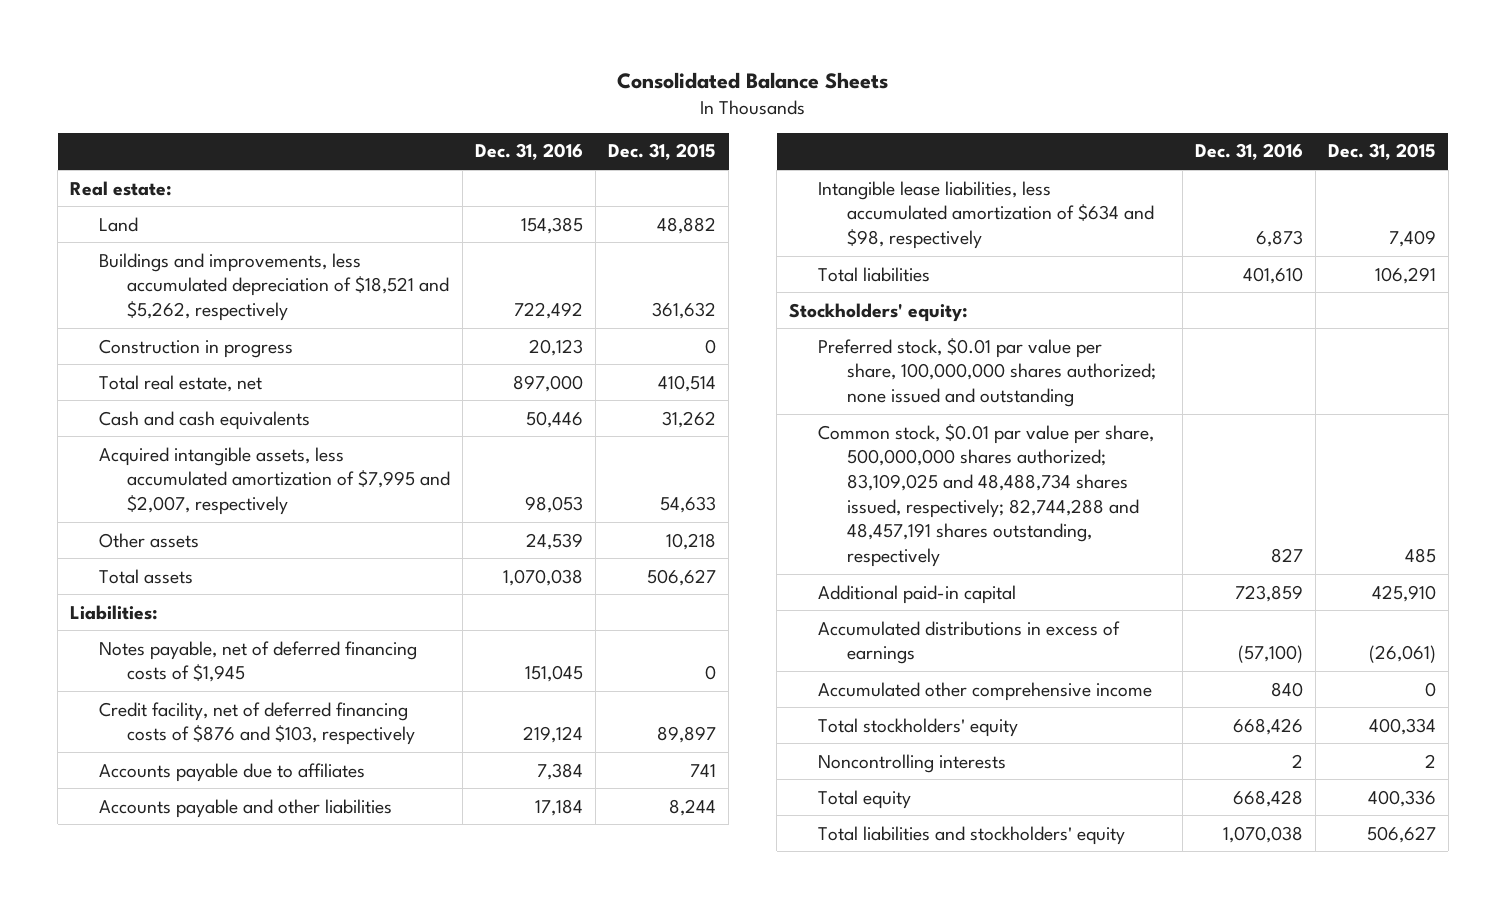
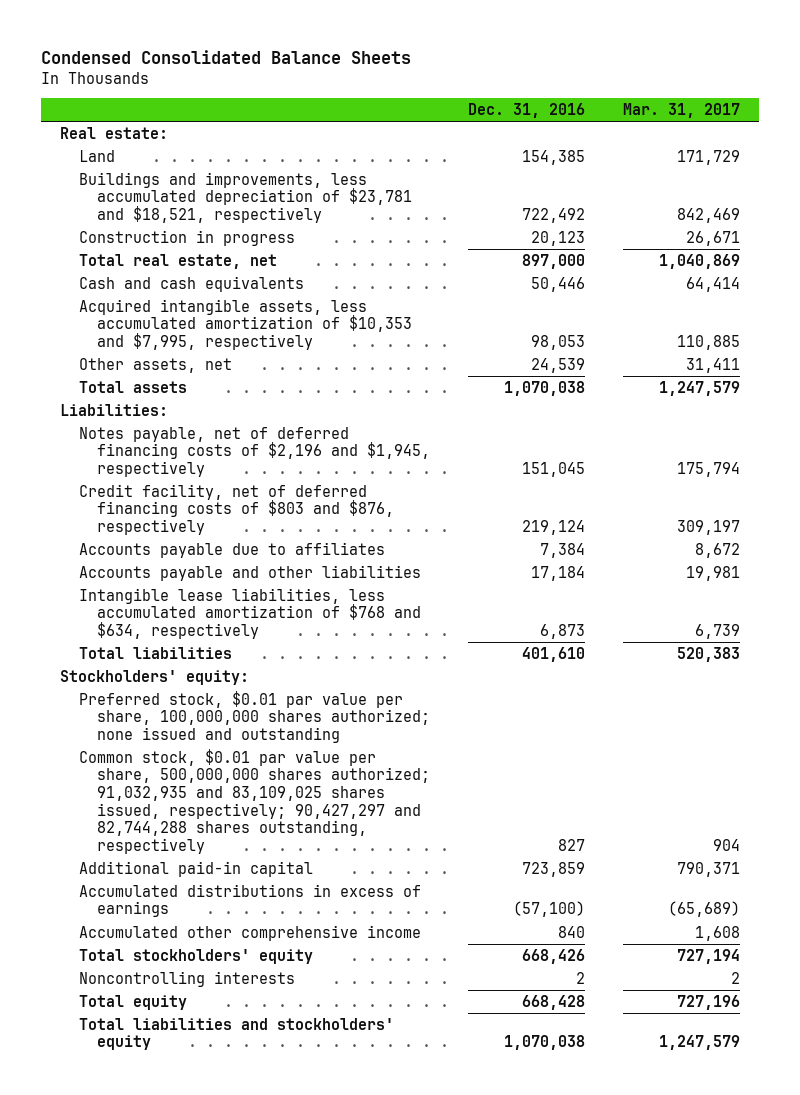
- Consolidated Balance Sheets
+ Condensed Consolidated Balance Sheets
- | Dec. 31, 2016 | Dec. 31, 2015
+ | Dec. 31, 2016 | Mar. 31, 2017
- Buildings and improvements, less accumulated depreciation of $18,521 and $5,262, respectively | 722,492 | 361,632
+ Buildings and improvements, less accumulated depreciation of $23,781 and $18,521, respectively | 722,492 | 842,469
- Acquired intangible assets, less accumulated amortization of $7,995 and $2,007, respectively | 98,053 | 54,633
- Other assets | 24,539 | 10,218
+ Acquired intangible assets, less accumulated amortization of $10,353 and $7,995, respectively | 98,053 | 110,885
+ Other assets, net | 24,539 | 31,411
- Notes payable, net of deferred financing costs of $1,945 | 151,045 | 0
- Credit facility, net of deferred financing costs of $876 and $103, respectively | 219,124 | 89,897
+ Notes payable, net of deferred financing costs of $2,196 and $1,945, respectively | 151,045 | 175,794
+ Credit facility, net of deferred financing costs of $803 and $876, respectively | 219,124 | 309,197
- Intangible lease liabilities, less accumulated amortization of $634 and $98, respectively | 6,873 | 7,409
+ Intangible lease liabilities, less accumulated amortization of $768 and $634, respectively | 6,873 | 6,739
- Common stock, $0.01 par value per share, 500,000,000 shares authorized; 83,109,025 and 48,488,734 shares issued, respectively; 82,744,288 and 48,457,191 shares outstanding, respectively | 827 | 485
+ Common stock, $0.01 par value per share, 500,000,000 shares authorized; 91,032,935 and 83,109,025 shares issued, respectively; 90,427,297 and 82,744,288 shares outstanding, respectively | 827 | 904

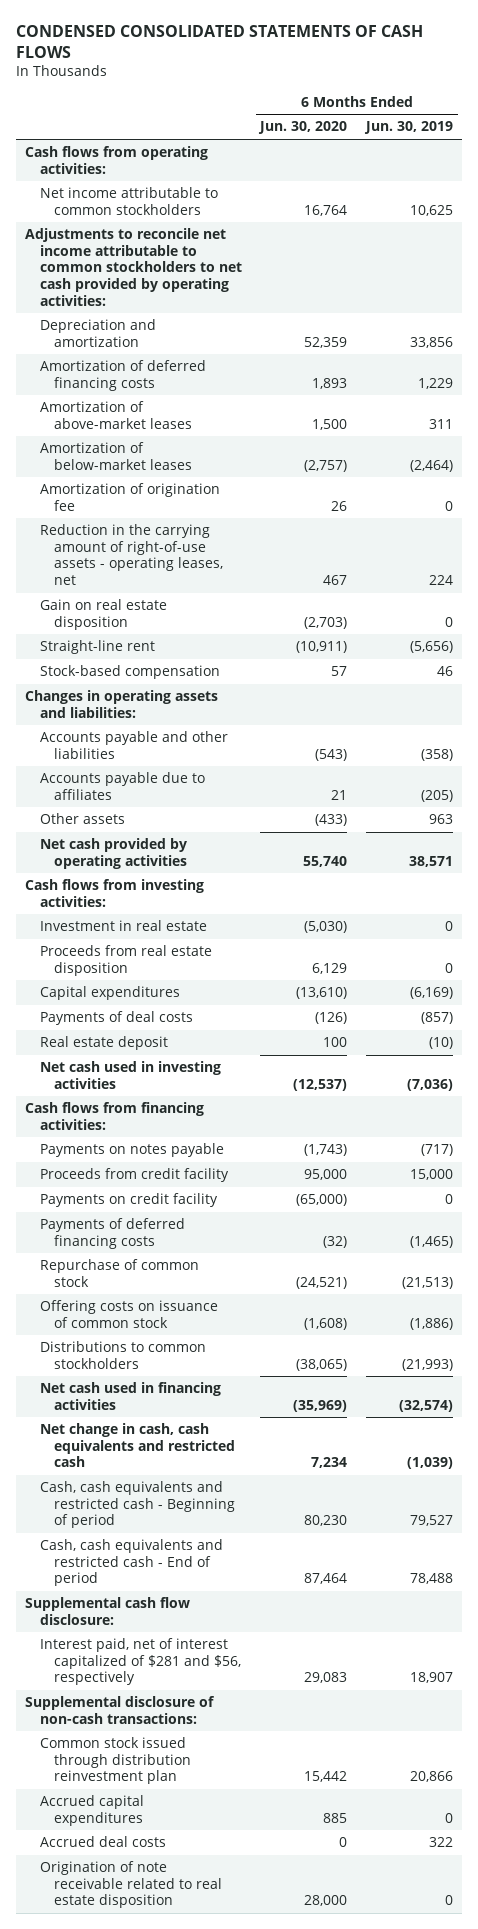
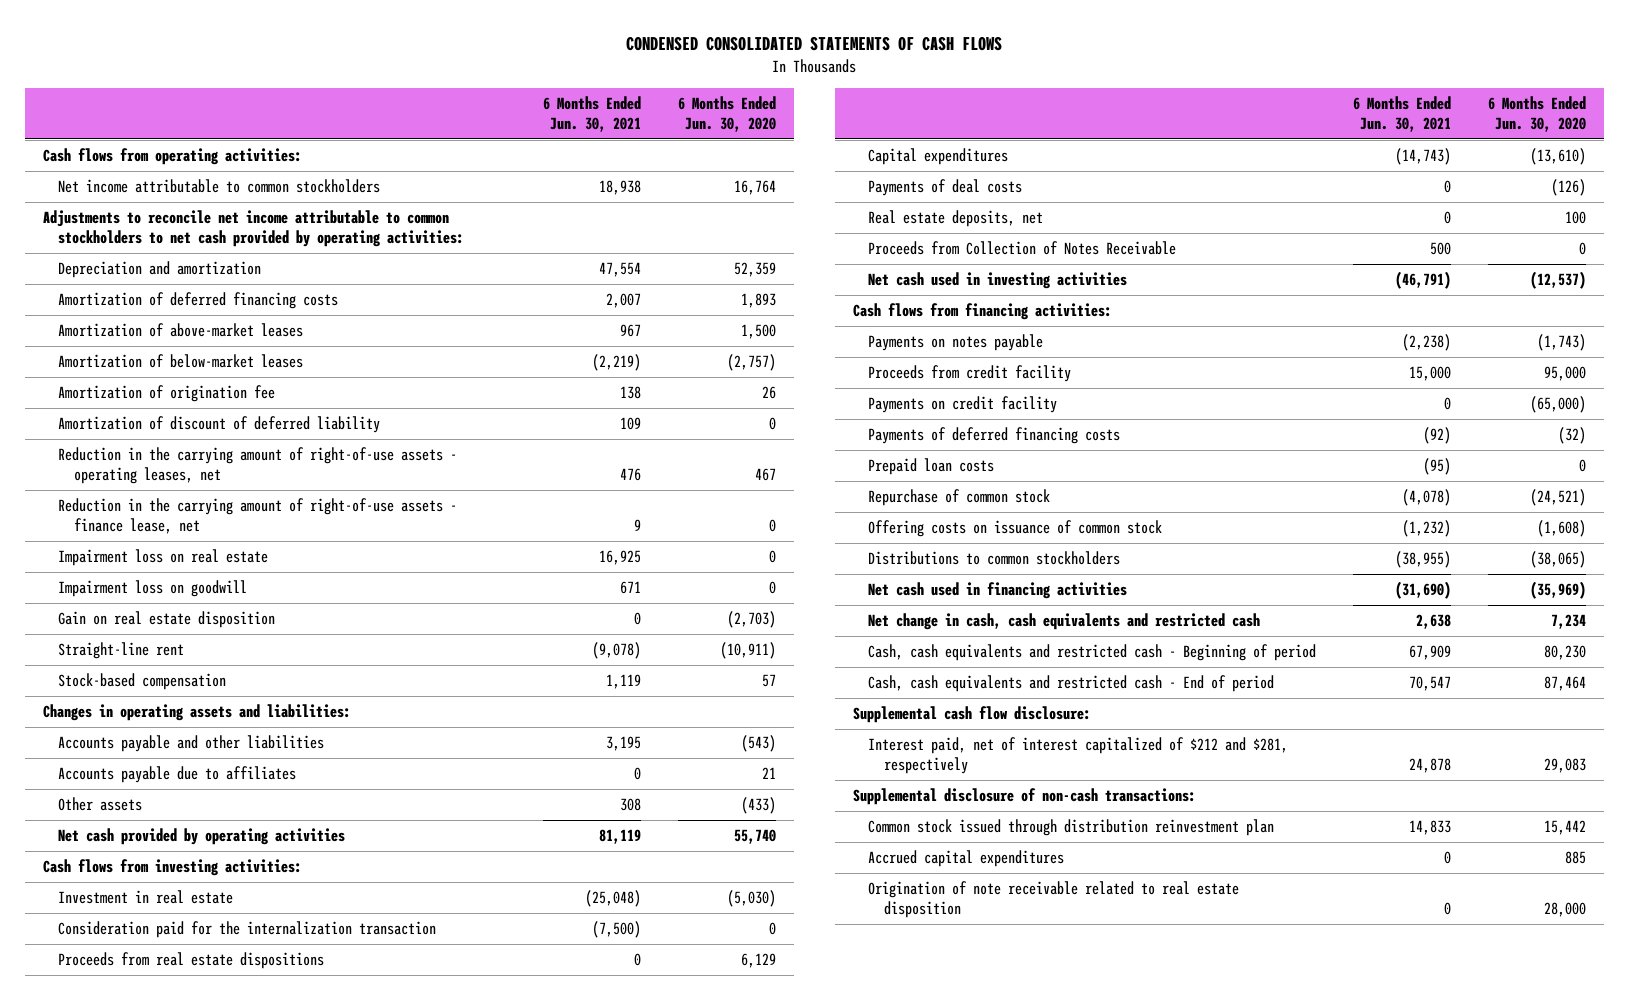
- | 6 Months Ended Jun. 30, 2020 | 6 Months Ended Jun. 30, 2019
+ | 6 Months Ended Jun. 30, 2021 | 6 Months Ended Jun. 30, 2020
+ Amortization of discount of deferred liability | 109 | 0
+ Reduction in the carrying amount of right-of-use assets - finance lease, net | 9 | 0
+ Impairment loss on real estate | 16,925 | 0
+ Impairment loss on goodwill | 671 | 0
- Proceeds from real estate disposition | 6,129 | 0
+ Consideration paid for the internalization transaction | (7,500) | 0
+ Proceeds from real estate dispositions | 0 | 6,129
- Real estate deposit | 100 | (10)
+ Real estate deposits, net | 0 | 100
+ Proceeds from Collection of Notes Receivable | 500 | 0
+ Prepaid loan costs | (95) | 0
- Interest paid, net of interest capitalized of $281 and $56, respectively | 29,083 | 18,907
+ Interest paid, net of interest capitalized of $212 and $281, respectively | 24,878 | 29,083
- Accrued deal costs | 0 | 322

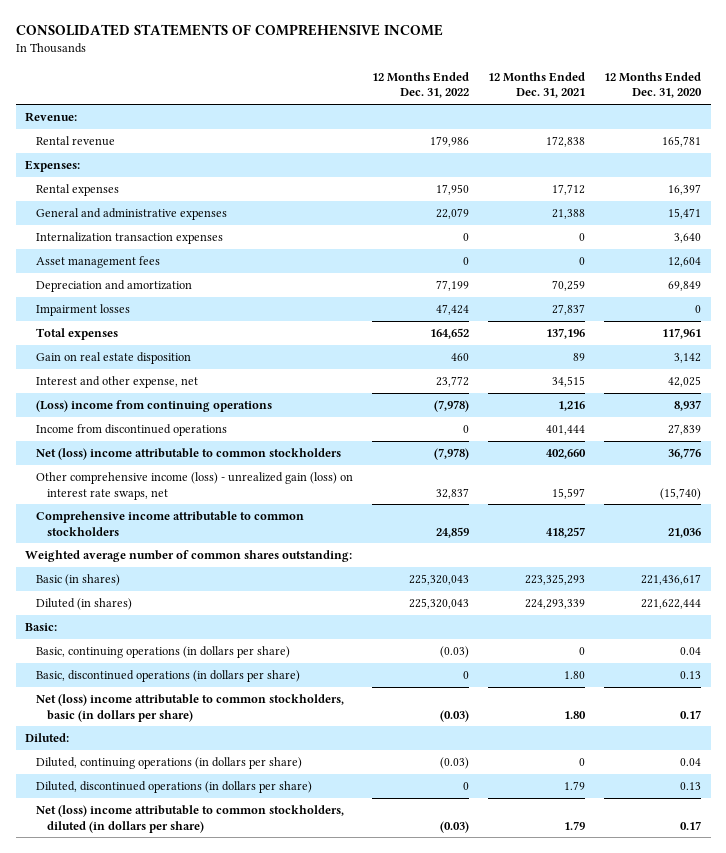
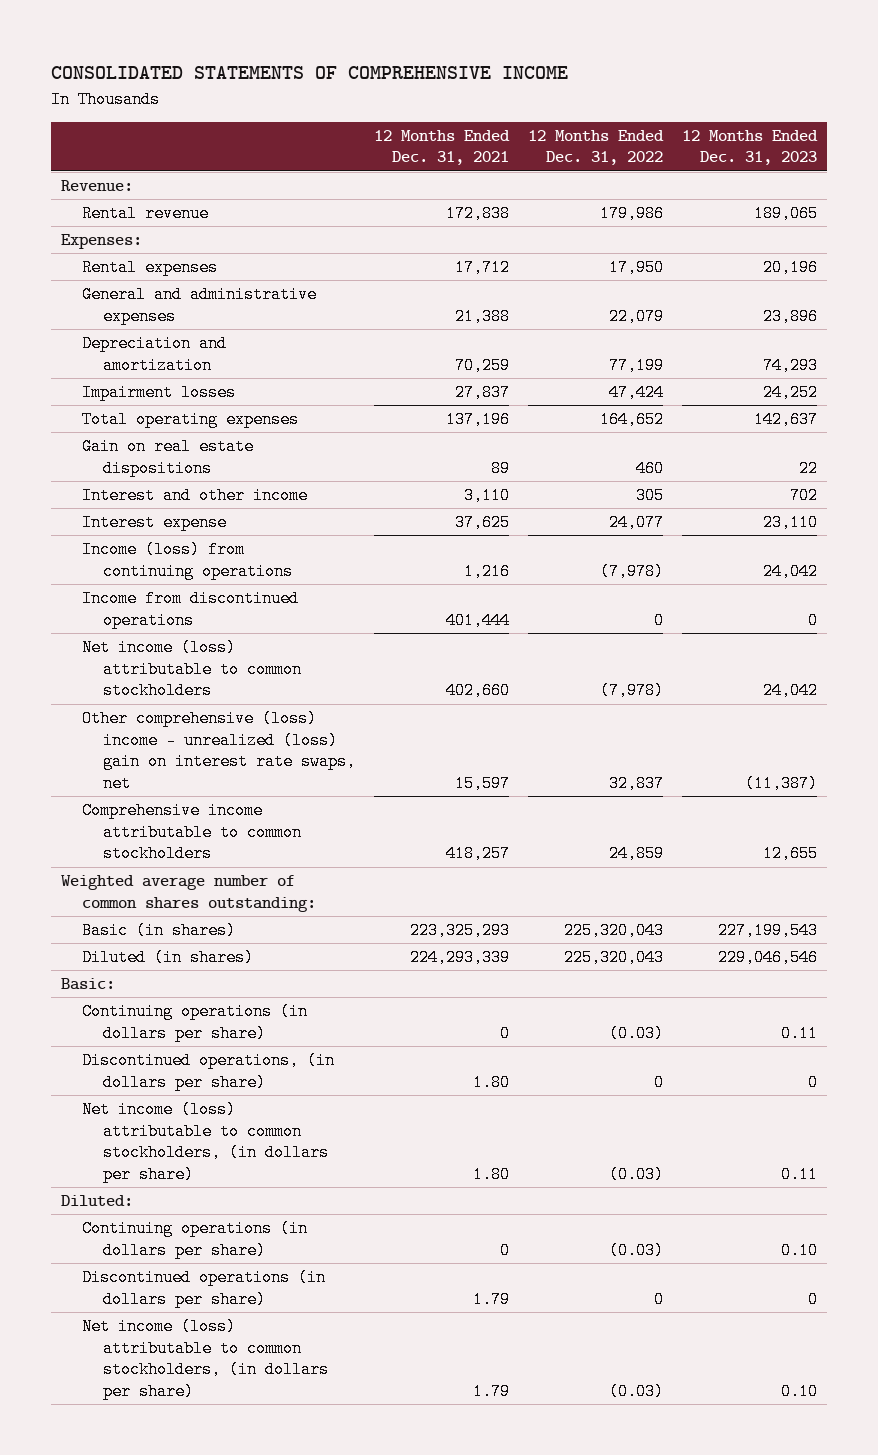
- | 12 Months Ended Dec. 31, 2022 | 12 Months Ended Dec. 31, 2021 | 12 Months Ended Dec. 31, 2020
+ | 12 Months Ended Dec. 31, 2021 | 12 Months Ended Dec. 31, 2022 | 12 Months Ended Dec. 31, 2023
- Internalization transaction expenses | 0 | 0 | 3,640
- Asset management fees | 0 | 0 | 12,604
- Total expenses | 164,652 | 137,196 | 117,961
- Gain on real estate disposition | 460 | 89 | 3,142
- Interest and other expense, net | 23,772 | 34,515 | 42,025
- (Loss) income from continuing operations | (7,978) | 1,216 | 8,937
+ Total operating expenses | 137,196 | 164,652 | 142,637
+ Gain on real estate dispositions | 89 | 460 | 22
+ Interest and other income | 3,110 | 305 | 702
+ Interest expense | 37,625 | 24,077 | 23,110
+ Income (loss) from continuing operations | 1,216 | (7,978) | 24,042
- Net (loss) income attributable to common stockholders | (7,978) | 402,660 | 36,776
- Other comprehensive income (loss) - unrealized gain (loss) on interest rate swaps, net | 32,837 | 15,597 | (15,740)
+ Net income (loss) attributable to common stockholders | 402,660 | (7,978) | 24,042
+ Other comprehensive (loss) income - unrealized (loss) gain on interest rate swaps, net | 15,597 | 32,837 | (11,387)
- Basic, continuing operations (in dollars per share) | (0.03) | 0 | 0.04
- Basic, discontinued operations (in dollars per share) | 0 | 1.80 | 0.13
- Net (loss) income attributable to common stockholders, basic (in dollars per share) | (0.03) | 1.80 | 0.17
+ Continuing operations (in dollars per share) | 0 | (0.03) | 0.11
+ Discontinued operations, (in dollars per share) | 1.80 | 0 | 0
+ Net income (loss) attributable to common stockholders, (in dollars per share) | 1.80 | (0.03) | 0.11
- Diluted, continuing operations (in dollars per share) | (0.03) | 0 | 0.04
- Diluted, discontinued operations (in dollars per share) | 0 | 1.79 | 0.13
- Net (loss) income attributable to common stockholders, diluted (in dollars per share) | (0.03) | 1.79 | 0.17
+ Continuing operations (in dollars per share) | 0 | (0.03) | 0.10
+ Discontinued operations (in dollars per share) | 1.79 | 0 | 0
+ Net income (loss) attributable to common stockholders, (in dollars per share) | 1.79 | (0.03) | 0.10

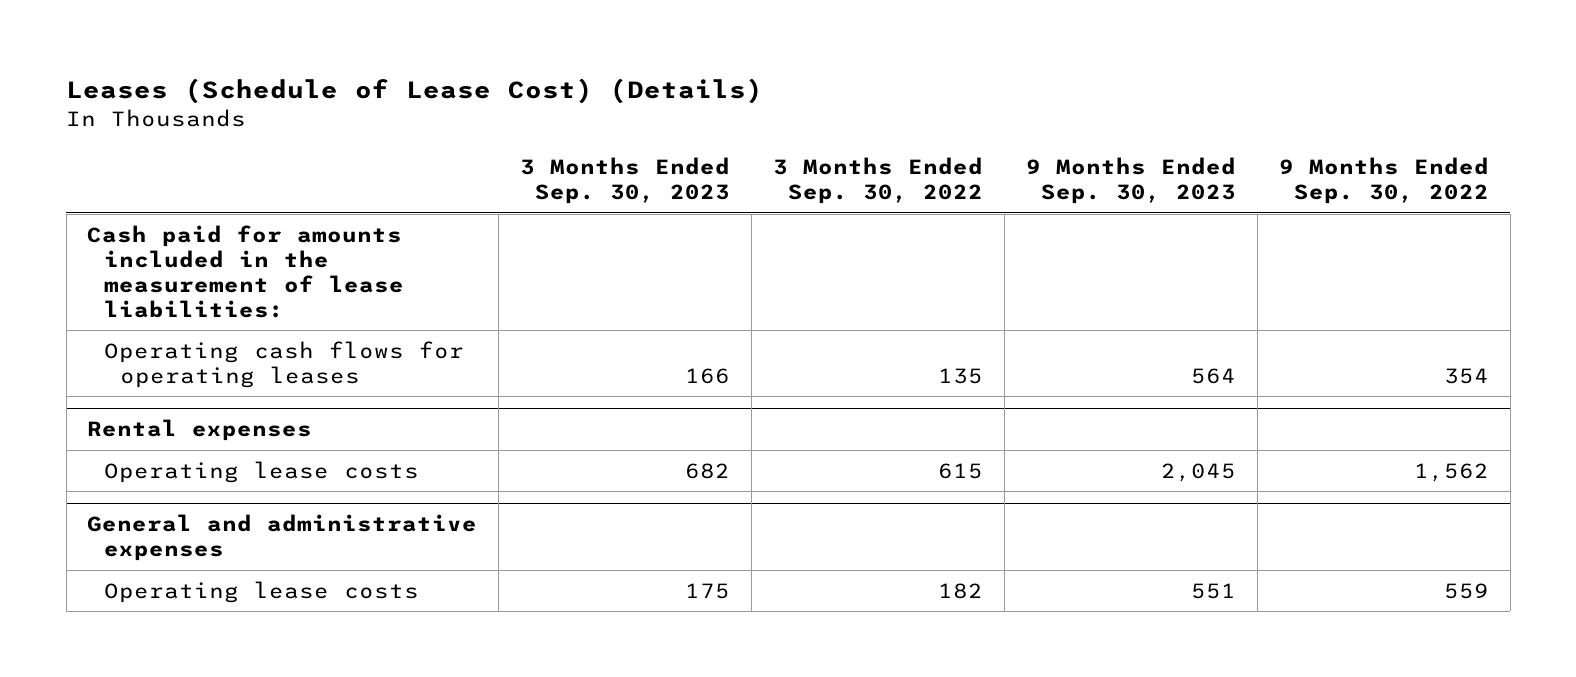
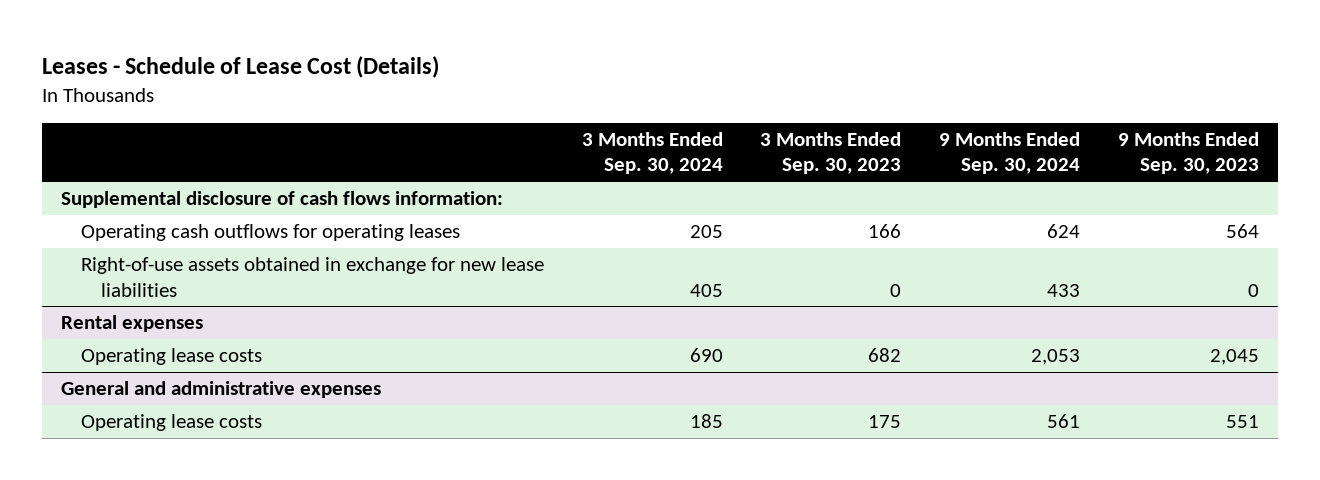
- Leases (Schedule of Lease Cost) (Details)
+ Leases - Schedule of Lease Cost (Details)
- | 3 Months Ended Sep. 30, 2023 | 3 Months Ended Sep. 30, 2022 | 9 Months Ended Sep. 30, 2023 | 9 Months Ended Sep. 30, 2022
+ | 3 Months Ended Sep. 30, 2024 | 3 Months Ended Sep. 30, 2023 | 9 Months Ended Sep. 30, 2024 | 9 Months Ended Sep. 30, 2023
- Cash paid for amounts included in the measurement of lease liabilities:
- Operating cash flows for operating leases | 166 | 135 | 564 | 354
+ Supplemental disclosure of cash flows information:
+ Operating cash outflows for operating leases | 205 | 166 | 624 | 564
+ Right-of-use assets obtained in exchange for new lease liabilities | 405 | 0 | 433 | 0

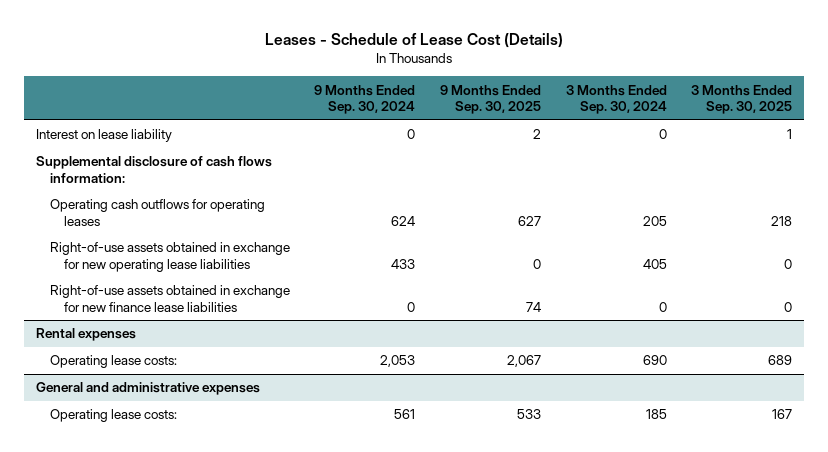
- | 3 Months Ended Sep. 30, 2024 | 3 Months Ended Sep. 30, 2023 | 9 Months Ended Sep. 30, 2024 | 9 Months Ended Sep. 30, 2023
+ | 9 Months Ended Sep. 30, 2024 | 9 Months Ended Sep. 30, 2025 | 3 Months Ended Sep. 30, 2024 | 3 Months Ended Sep. 30, 2025
+ Interest on lease liability | 0 | 2 | 0 | 1
- Right-of-use assets obtained in exchange for new lease liabilities | 405 | 0 | 433 | 0
+ Right-of-use assets obtained in exchange for new operating lease liabilities | 433 | 0 | 405 | 0
+ Right-of-use assets obtained in exchange for new finance lease liabilities | 0 | 74 | 0 | 0
@ Rental expenses
- Operating lease costs | 690 | 682 | 2,053 | 2,045
+ Operating lease costs: | 2,053 | 2,067 | 690 | 689
@ General and administrative expenses
- Operating lease costs | 185 | 175 | 561 | 551
+ Operating lease costs: | 561 | 533 | 185 | 167

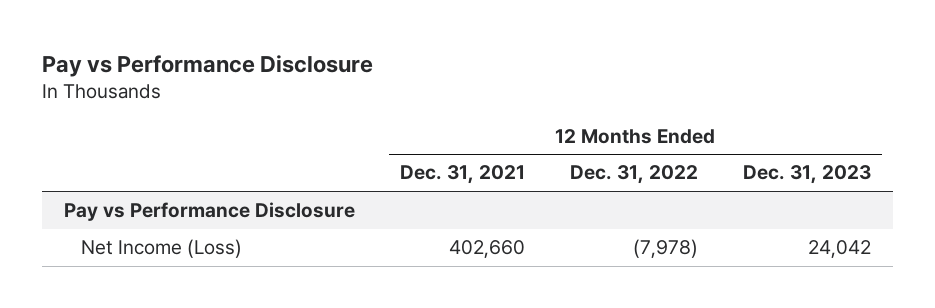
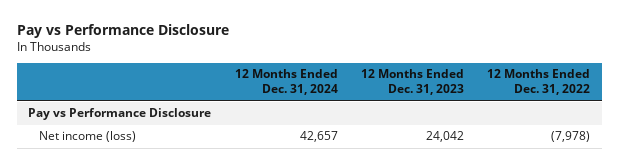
- | 12 Months Ended Dec. 31, 2021 | 12 Months Ended Dec. 31, 2022 | 12 Months Ended Dec. 31, 2023
+ | 12 Months Ended Dec. 31, 2024 | 12 Months Ended Dec. 31, 2023 | 12 Months Ended Dec. 31, 2022
- Net Income (Loss) | 402,660 | (7,978) | 24,042
+ Net income (loss) | 42,657 | 24,042 | (7,978)

